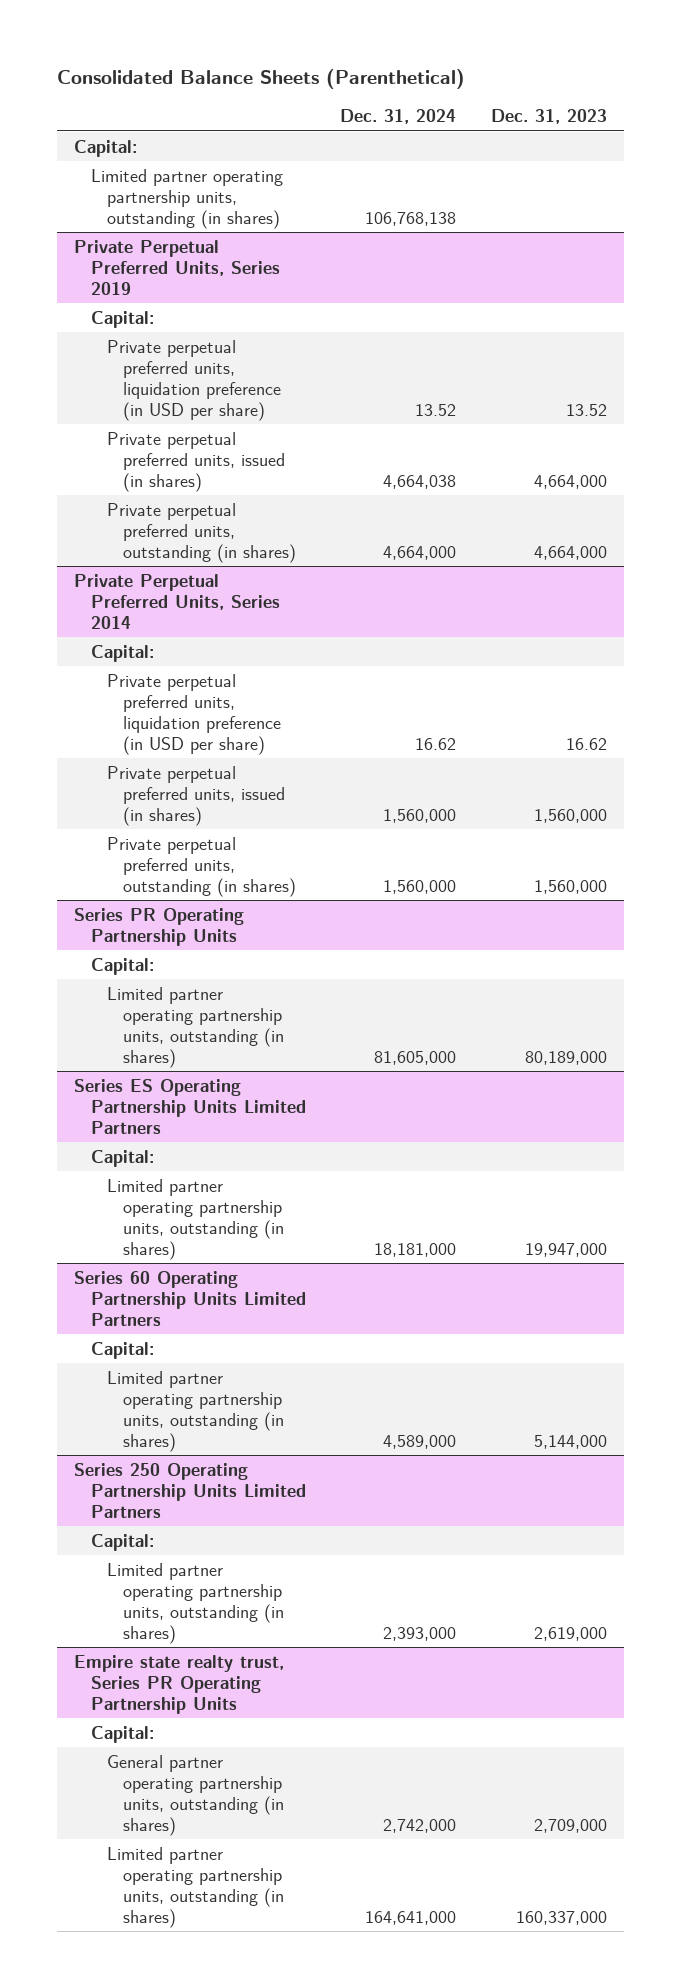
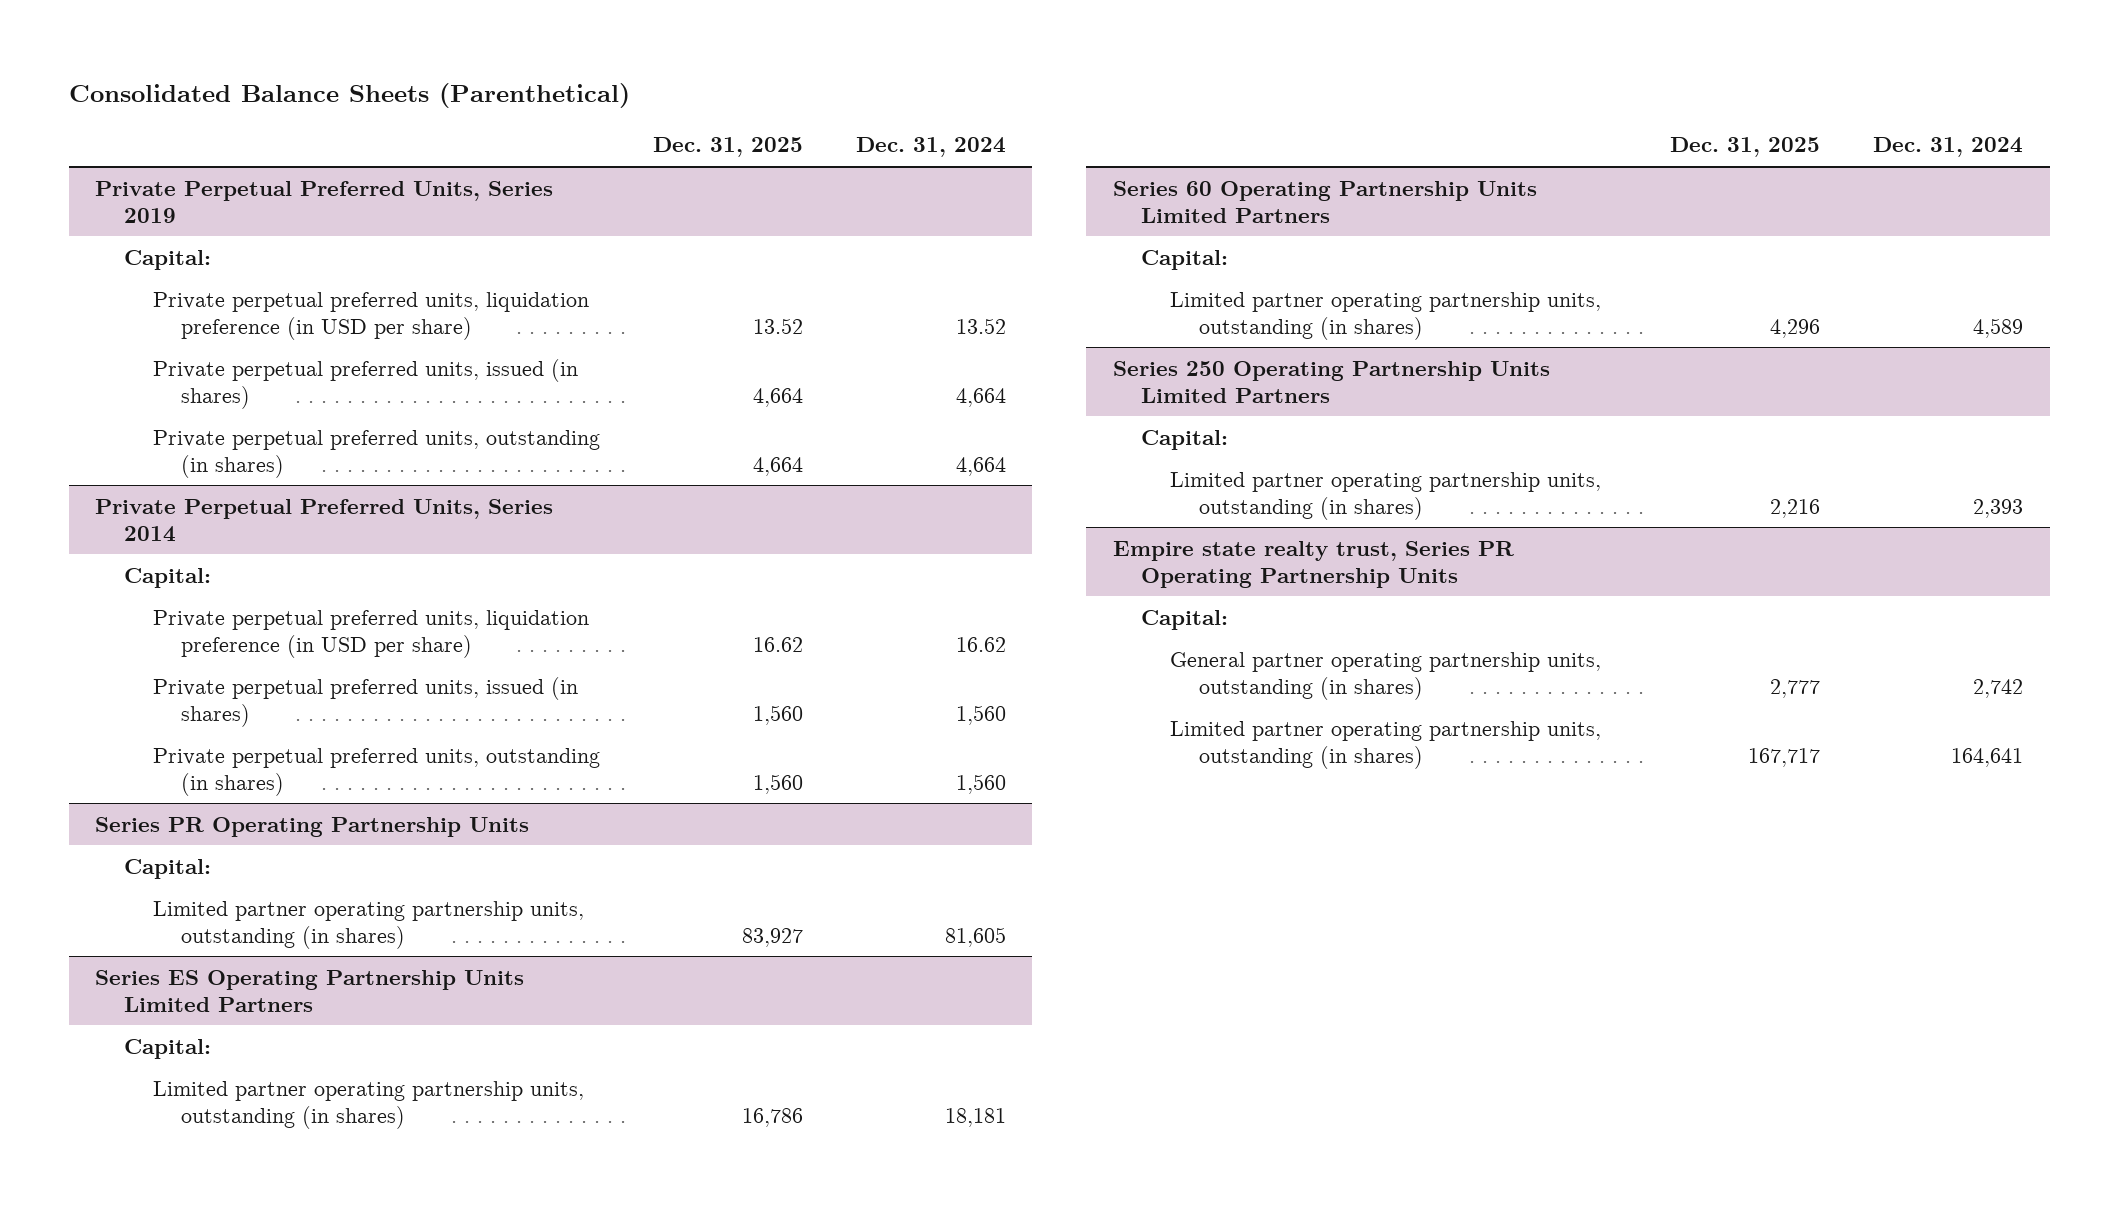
- | Dec. 31, 2024 | Dec. 31, 2023
+ | Dec. 31, 2025 | Dec. 31, 2024
- Capital:
- Limited partner operating partnership units, outstanding (in shares) | 106,768,138 |
@ Private Perpetual Preferred Units, Series 2019
- Private perpetual preferred units, issued (in shares) | 4,664,038 | 4,664,000
- Private perpetual preferred units, outstanding (in shares) | 4,664,000 | 4,664,000
+ Private perpetual preferred units, issued (in shares) | 4,664 | 4,664
+ Private perpetual preferred units, outstanding (in shares) | 4,664 | 4,664
@ Private Perpetual Preferred Units, Series 2014
- Private perpetual preferred units, issued (in shares) | 1,560,000 | 1,560,000
- Private perpetual preferred units, outstanding (in shares) | 1,560,000 | 1,560,000
+ Private perpetual preferred units, issued (in shares) | 1,560 | 1,560
+ Private perpetual preferred units, outstanding (in shares) | 1,560 | 1,560
@ Series PR Operating Partnership Units
- Limited partner operating partnership units, outstanding (in shares) | 81,605,000 | 80,189,000
+ Limited partner operating partnership units, outstanding (in shares) | 83,927 | 81,605
@ Series ES Operating Partnership Units Limited Partners
- Limited partner operating partnership units, outstanding (in shares) | 18,181,000 | 19,947,000
+ Limited partner operating partnership units, outstanding (in shares) | 16,786 | 18,181
@ Series 60 Operating Partnership Units Limited Partners
- Limited partner operating partnership units, outstanding (in shares) | 4,589,000 | 5,144,000
+ Limited partner operating partnership units, outstanding (in shares) | 4,296 | 4,589
@ Series 250 Operating Partnership Units Limited Partners
- Limited partner operating partnership units, outstanding (in shares) | 2,393,000 | 2,619,000
+ Limited partner operating partnership units, outstanding (in shares) | 2,216 | 2,393
@ Empire state realty trust, Series PR Operating Partnership Units
- General partner operating partnership units, outstanding (in shares) | 2,742,000 | 2,709,000
- Limited partner operating partnership units, outstanding (in shares) | 164,641,000 | 160,337,000
+ General partner operating partnership units, outstanding (in shares) | 2,777 | 2,742
+ Limited partner operating partnership units, outstanding (in shares) | 167,717 | 164,641

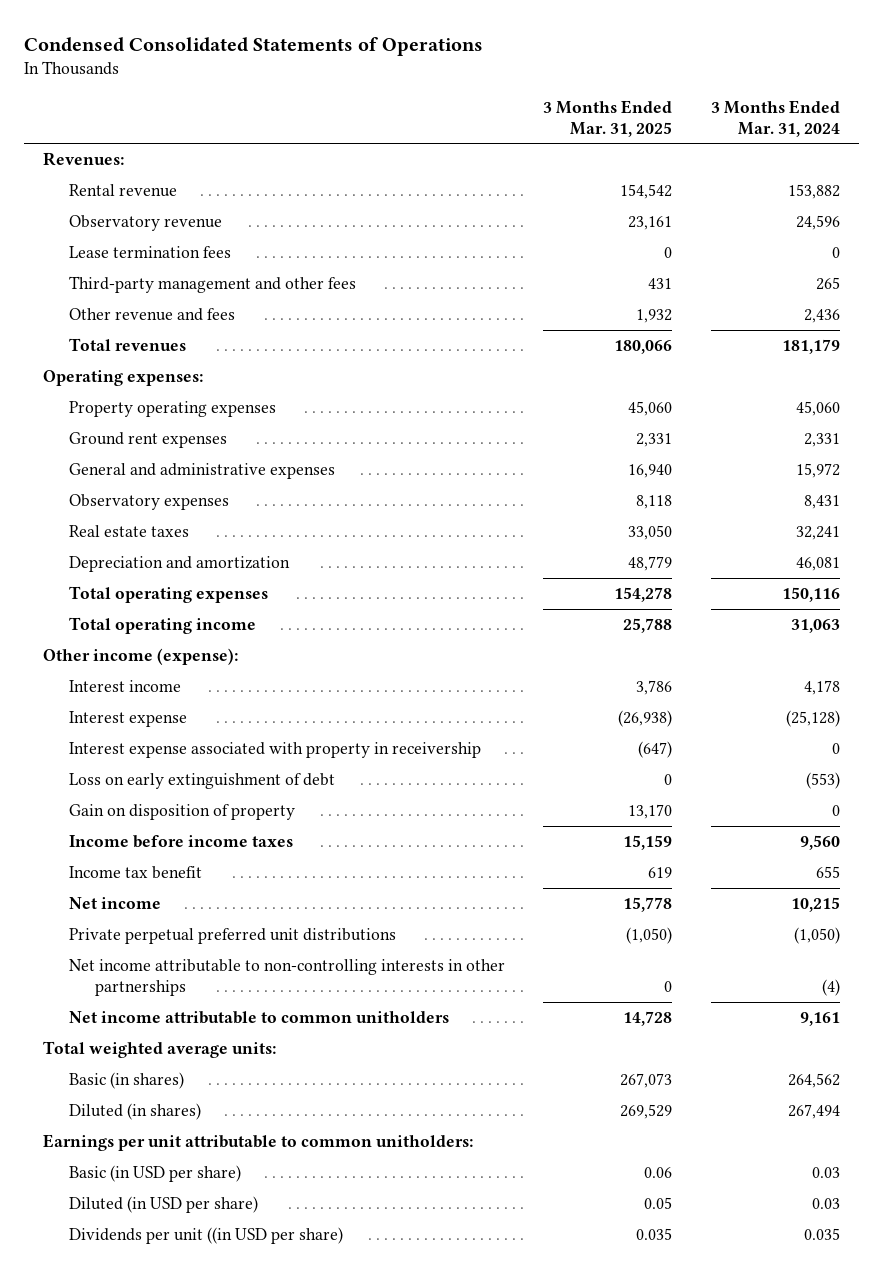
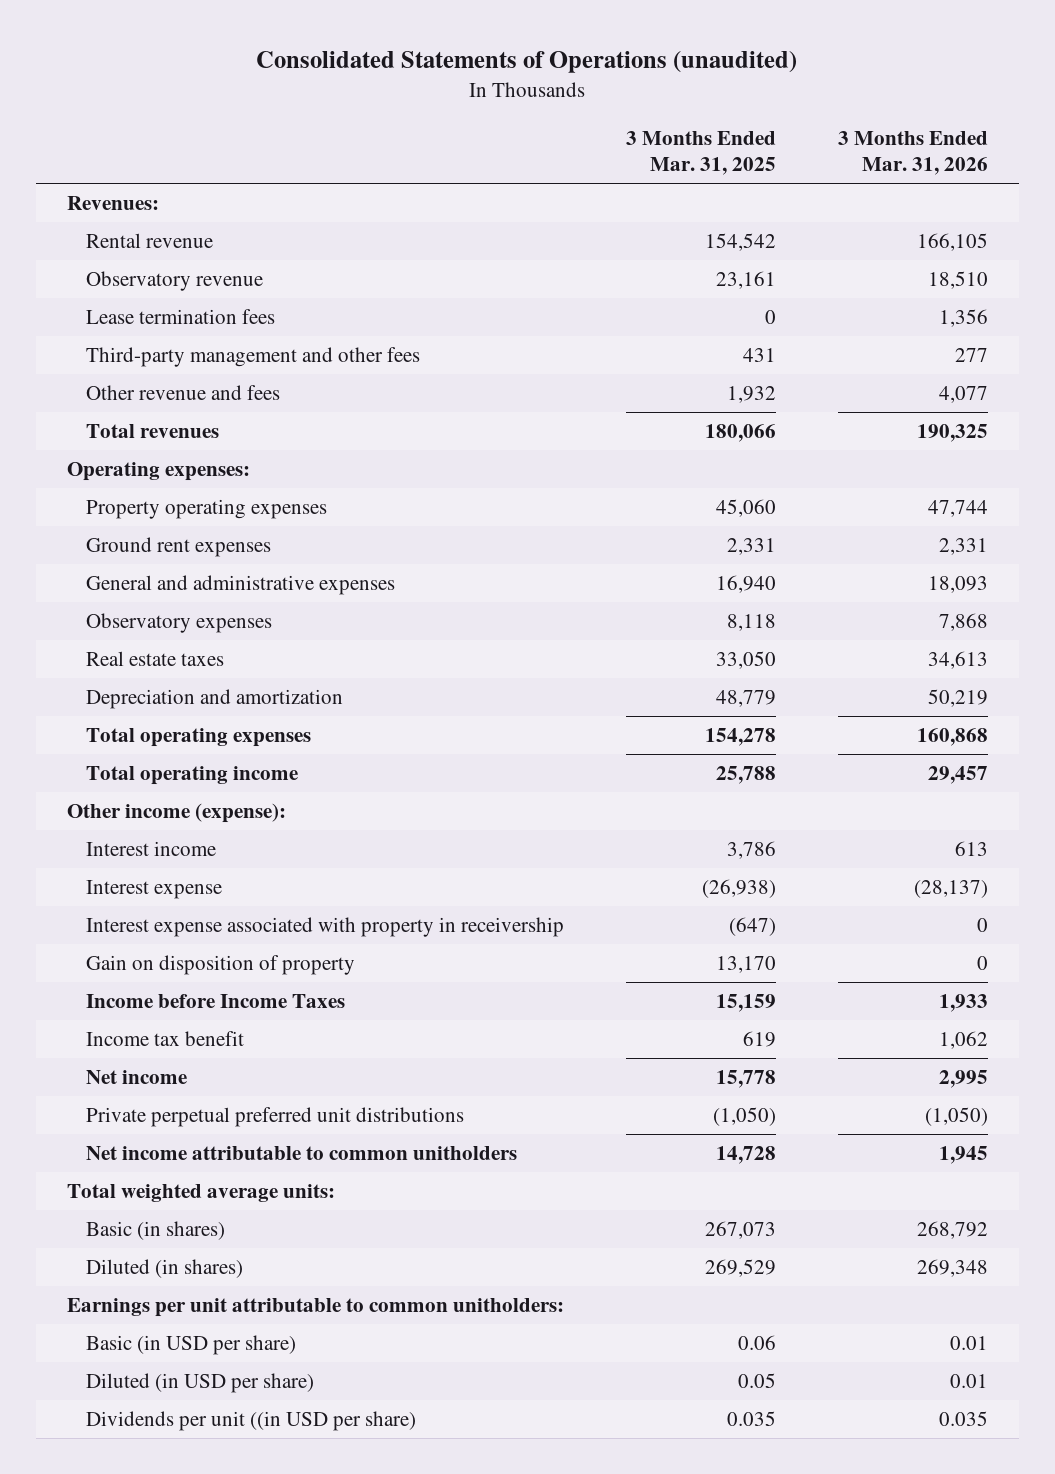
- Condensed Consolidated Statements of Operations
+ Consolidated Statements of Operations (unaudited)
- | 3 Months Ended Mar. 31, 2025 | 3 Months Ended Mar. 31, 2024
+ | 3 Months Ended Mar. 31, 2025 | 3 Months Ended Mar. 31, 2026
- Loss on early extinguishment of debt | 0 | (553)
- Income before income taxes | 15,159 | 9,560
+ Income before Income Taxes | 15,159 | 1,933
- Net income attributable to non-controlling interests in other partnerships | 0 | (4)

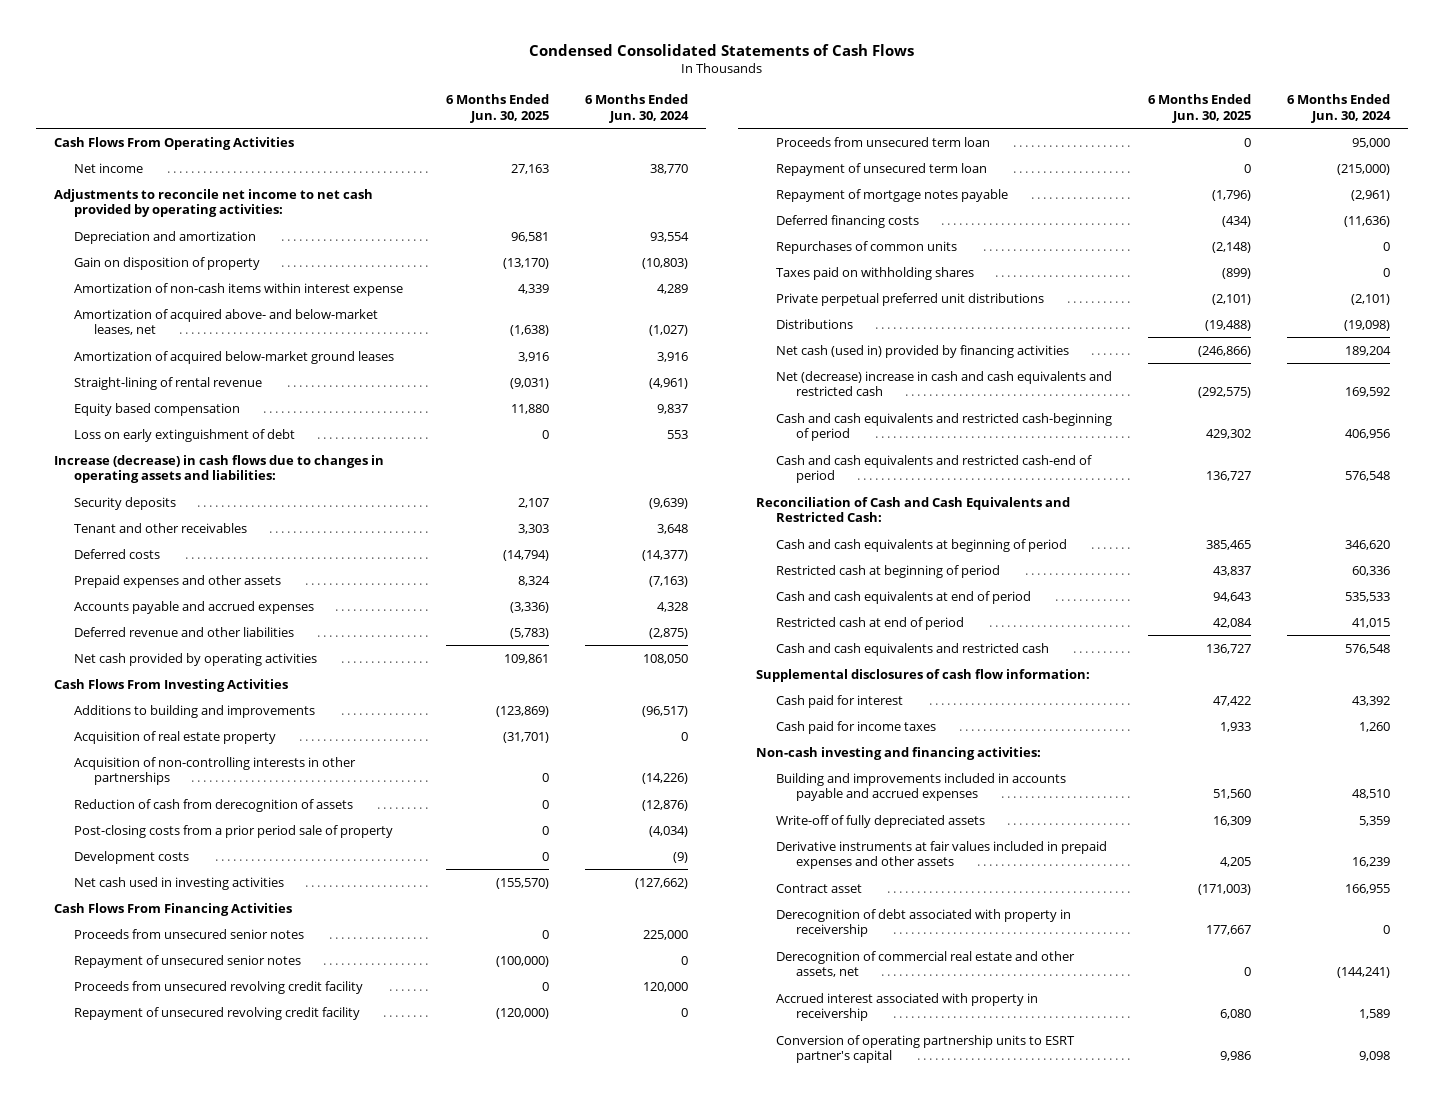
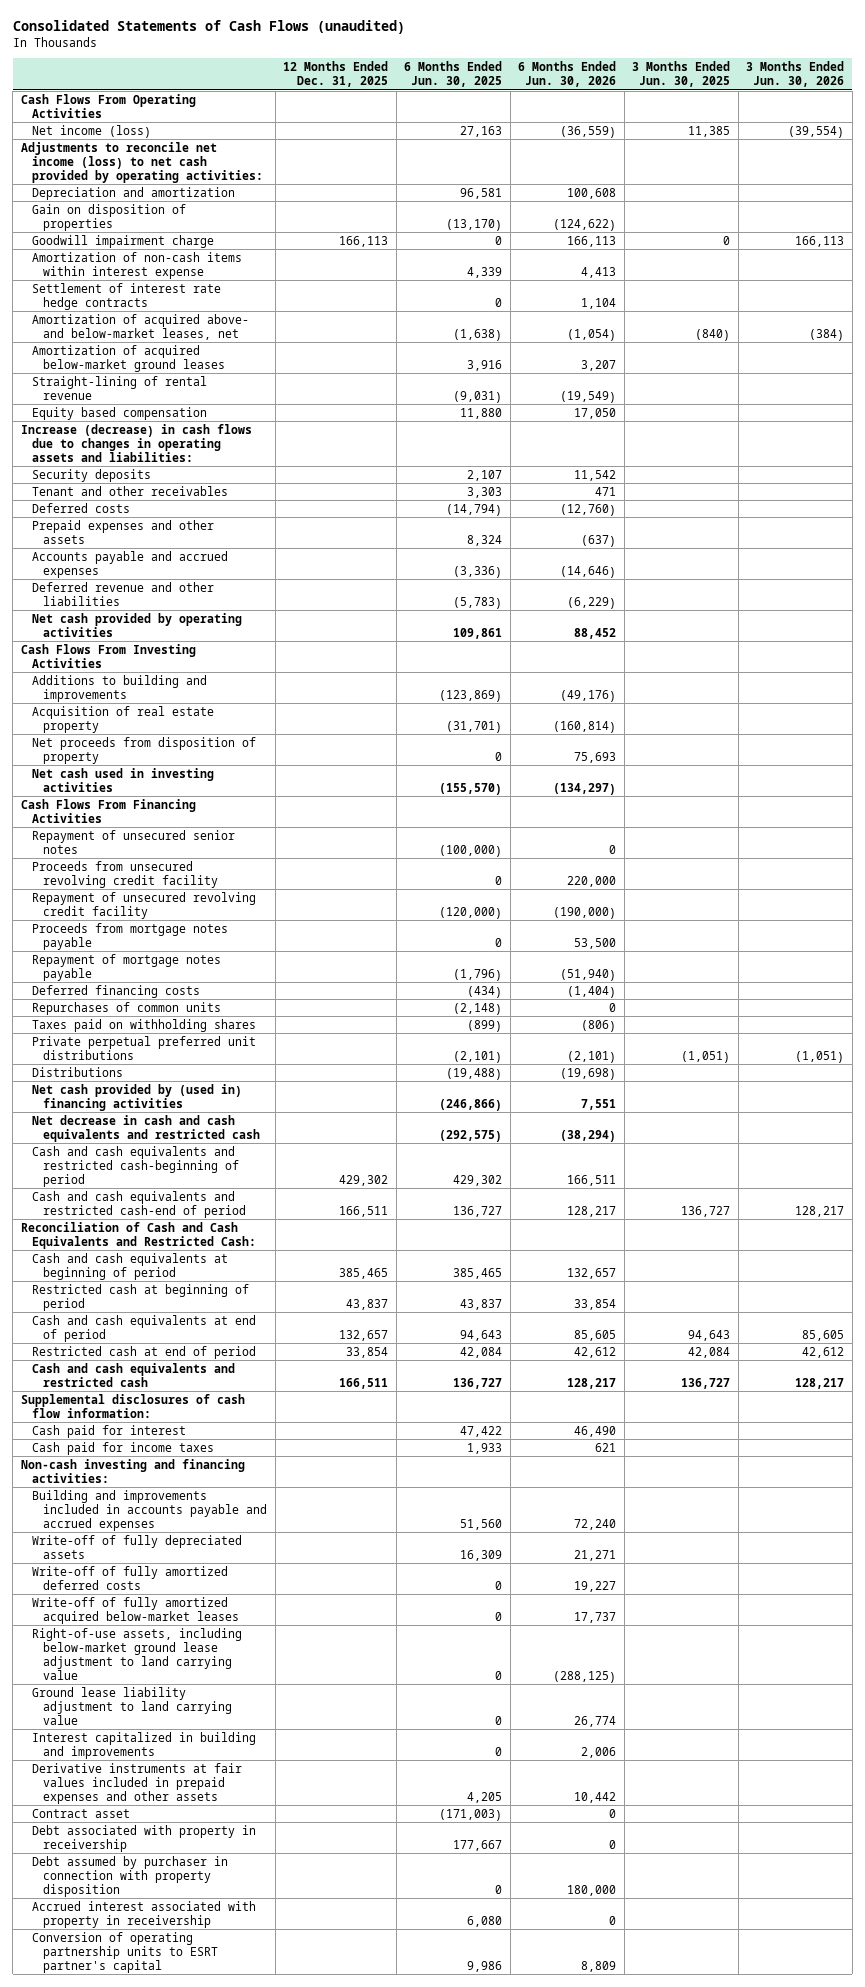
- Condensed Consolidated Statements of Cash Flows
+ Consolidated Statements of Cash Flows (unaudited)
- | 6 Months Ended Jun. 30, 2025 | 6 Months Ended Jun. 30, 2024
+ | 12 Months Ended Dec. 31, 2025 | 6 Months Ended Jun. 30, 2025 | 6 Months Ended Jun. 30, 2026 | 3 Months Ended Jun. 30, 2025 | 3 Months Ended Jun. 30, 2026
- Net income | 27,163 | 38,770
- Adjustments to reconcile net income to net cash provided by operating activities:
+ Net income (loss) | | 27,163 | (36,559) | 11,385 | (39,554)
+ Adjustments to reconcile net income (loss) to net cash provided by operating activities:
- Gain on disposition of property | (13,170) | (10,803)
+ Gain on disposition of properties | | (13,170) | (124,622) | |
+ Goodwill impairment charge | 166,113 | 0 | 166,113 | 0 | 166,113
+ Settlement of interest rate hedge contracts | | 0 | 1,104 | |
- Loss on early extinguishment of debt | 0 | 553
- Acquisition of non-controlling interests in other partnerships | 0 | (14,226)
- Reduction of cash from derecognition of assets | 0 | (12,876)
- Post-closing costs from a prior period sale of property | 0 | (4,034)
- Development costs | 0 | (9)
+ Net proceeds from disposition of property | | 0 | 75,693 | |
- Proceeds from unsecured senior notes | 0 | 225,000
- Proceeds from unsecured term loan | 0 | 95,000
- Repayment of unsecured term loan | 0 | (215,000)
+ Proceeds from mortgage notes payable | | 0 | 53,500 | |
- Net cash (used in) provided by financing activities | (246,866) | 189,204
- Net (decrease) increase in cash and cash equivalents and restricted cash | (292,575) | 169,592
+ Net cash provided by (used in) financing activities | | (246,866) | 7,551 | |
+ Net decrease in cash and cash equivalents and restricted cash | | (292,575) | (38,294) | |
+ Write-off of fully amortized deferred costs | | 0 | 19,227 | |
+ Write-off of fully amortized acquired below-market leases | | 0 | 17,737 | |
+ Right-of-use assets, including below-market ground lease adjustment to land carrying value | | 0 | (288,125) | |
+ Ground lease liability adjustment to land carrying value | | 0 | 26,774 | |
+ Interest capitalized in building and improvements | | 0 | 2,006 | |
- Derecognition of debt associated with property in receivership | 177,667 | 0
- Derecognition of commercial real estate and other assets, net | 0 | (144,241)
+ Debt associated with property in receivership | | 177,667 | 0 | |
+ Debt assumed by purchaser in connection with property disposition | | 0 | 180,000 | |

